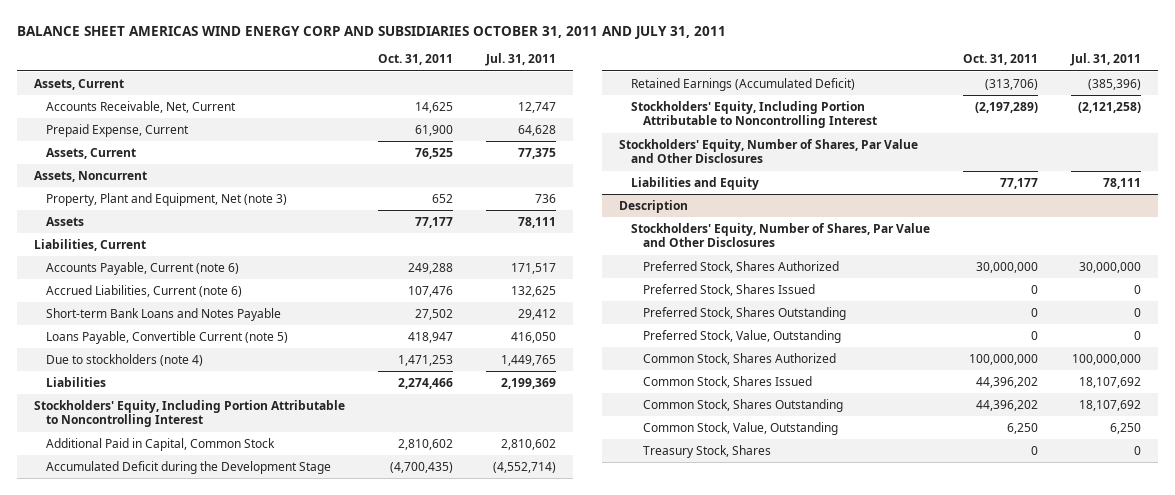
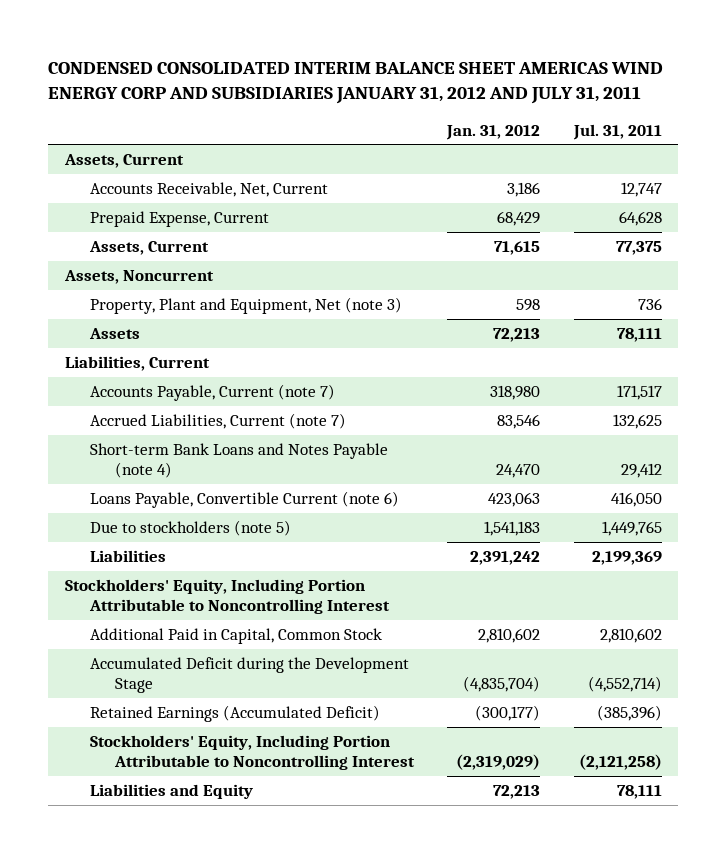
- BALANCE SHEET AMERICAS WIND ENERGY CORP AND SUBSIDIARIES OCTOBER 31, 2011 AND JULY 31, 2011
+ CONDENSED CONSOLIDATED INTERIM BALANCE SHEET AMERICAS WIND ENERGY CORP AND SUBSIDIARIES JANUARY 31, 2012 AND JULY 31, 2011
- | Oct. 31, 2011 | Jul. 31, 2011
+ | Jan. 31, 2012 | Jul. 31, 2011
- Accounts Payable, Current (note 6) | 249,288 | 171,517
- Accrued Liabilities, Current (note 6) | 107,476 | 132,625
- Short-term Bank Loans and Notes Payable | 27,502 | 29,412
- Loans Payable, Convertible Current (note 5) | 418,947 | 416,050
- Due to stockholders (note 4) | 1,471,253 | 1,449,765
+ Accounts Payable, Current (note 7) | 318,980 | 171,517
+ Accrued Liabilities, Current (note 7) | 83,546 | 132,625
+ Short-term Bank Loans and Notes Payable (note 4) | 24,470 | 29,412
+ Loans Payable, Convertible Current (note 6) | 423,063 | 416,050
+ Due to stockholders (note 5) | 1,541,183 | 1,449,765
- Stockholders' Equity, Number of Shares, Par Value and Other Disclosures
- Description
- Stockholders' Equity, Number of Shares, Par Value and Other Disclosures
- Preferred Stock, Shares Authorized | 30,000,000 | 30,000,000
- Preferred Stock, Shares Issued | 0 | 0
- Preferred Stock, Shares Outstanding | 0 | 0
- Preferred Stock, Value, Outstanding | 0 | 0
- Common Stock, Shares Authorized | 100,000,000 | 100,000,000
- Common Stock, Shares Issued | 44,396,202 | 18,107,692
- Common Stock, Shares Outstanding | 44,396,202 | 18,107,692
- Common Stock, Value, Outstanding | 6,250 | 6,250
- Treasury Stock, Shares | 0 | 0

